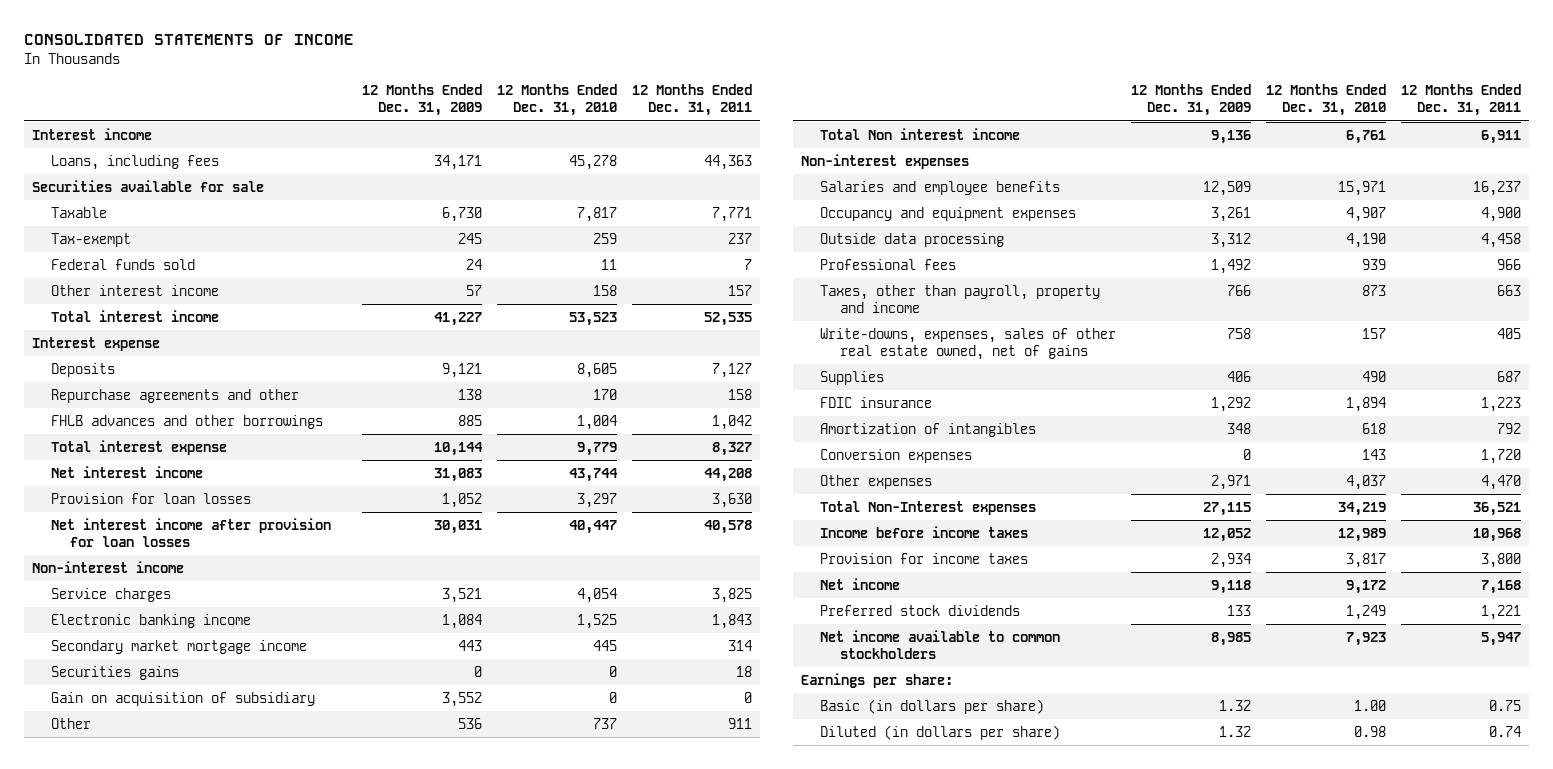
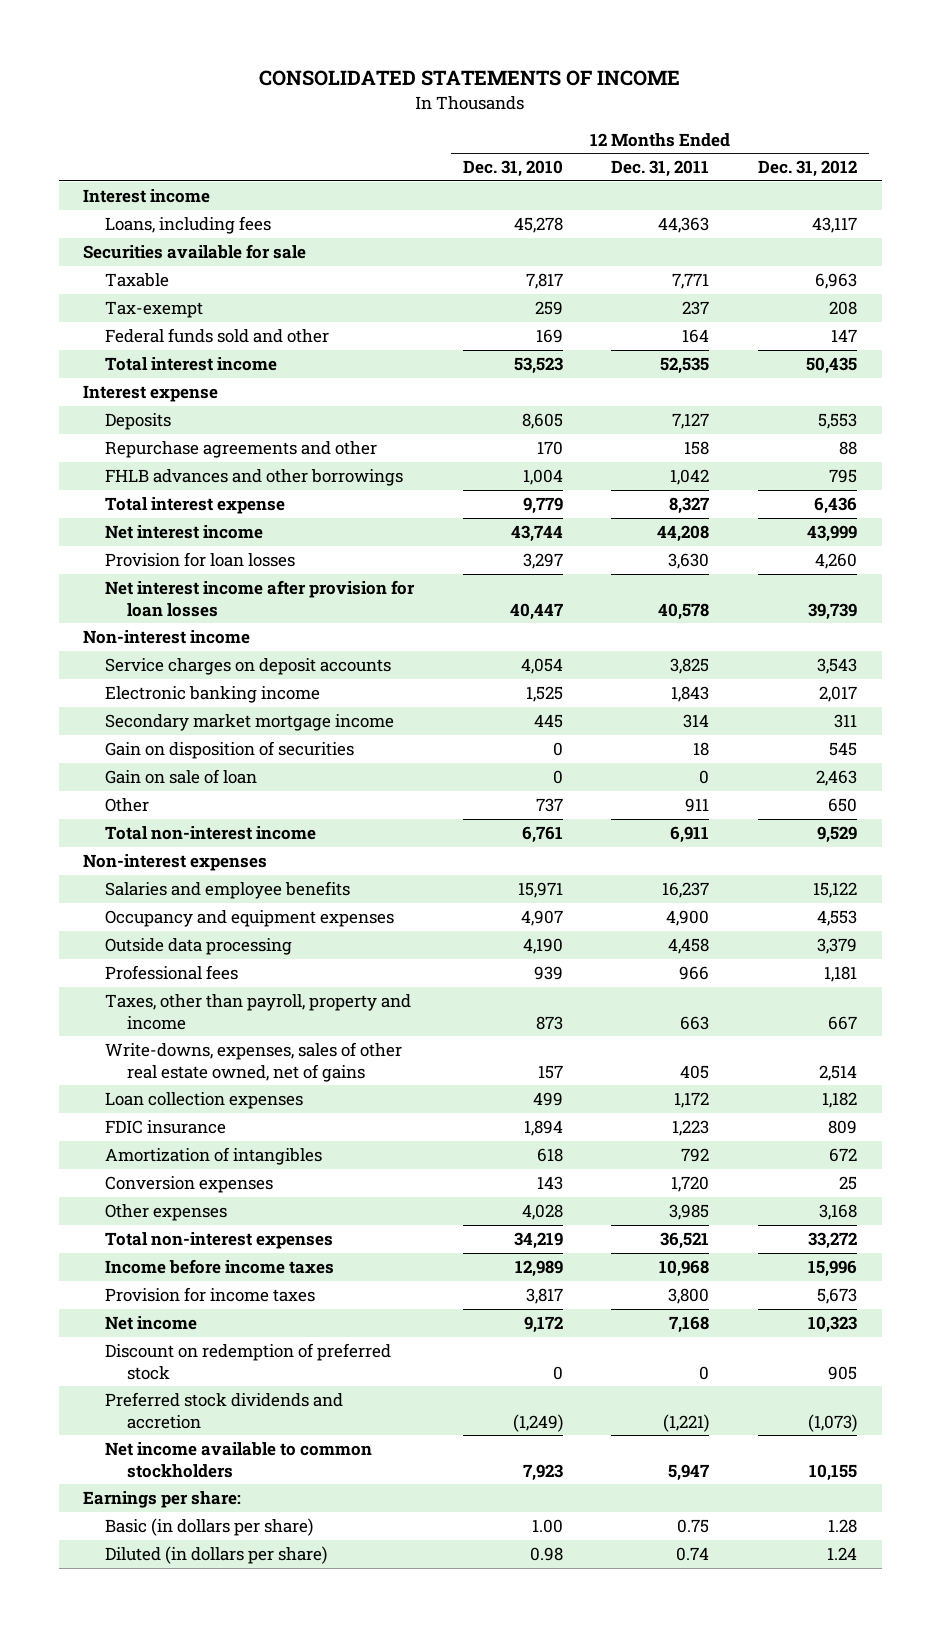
- | 12 Months Ended Dec. 31, 2009 | 12 Months Ended Dec. 31, 2010 | 12 Months Ended Dec. 31, 2011
+ | 12 Months Ended Dec. 31, 2010 | 12 Months Ended Dec. 31, 2011 | 12 Months Ended Dec. 31, 2012
- Federal funds sold | 24 | 11 | 7
- Other interest income | 57 | 158 | 157
+ Federal funds sold and other | 169 | 164 | 147
- Service charges | 3,521 | 4,054 | 3,825
+ Service charges on deposit accounts | 4,054 | 3,825 | 3,543
- Securities gains | 0 | 0 | 18
- Gain on acquisition of subsidiary | 3,552 | 0 | 0
+ Gain on disposition of securities | 0 | 18 | 545
+ Gain on sale of loan | 0 | 0 | 2,463
- Total Non interest income | 9,136 | 6,761 | 6,911
+ Total non-interest income | 6,761 | 6,911 | 9,529
- Supplies | 406 | 490 | 687
+ Loan collection expenses | 499 | 1,172 | 1,182
- Other expenses | 2,971 | 4,037 | 4,470
- Total Non-Interest expenses | 27,115 | 34,219 | 36,521
+ Other expenses | 4,028 | 3,985 | 3,168
+ Total non-interest expenses | 34,219 | 36,521 | 33,272
- Preferred stock dividends | 133 | 1,249 | 1,221
+ Discount on redemption of preferred stock | 0 | 0 | 905
+ Preferred stock dividends and accretion | (1,249) | (1,221) | (1,073)

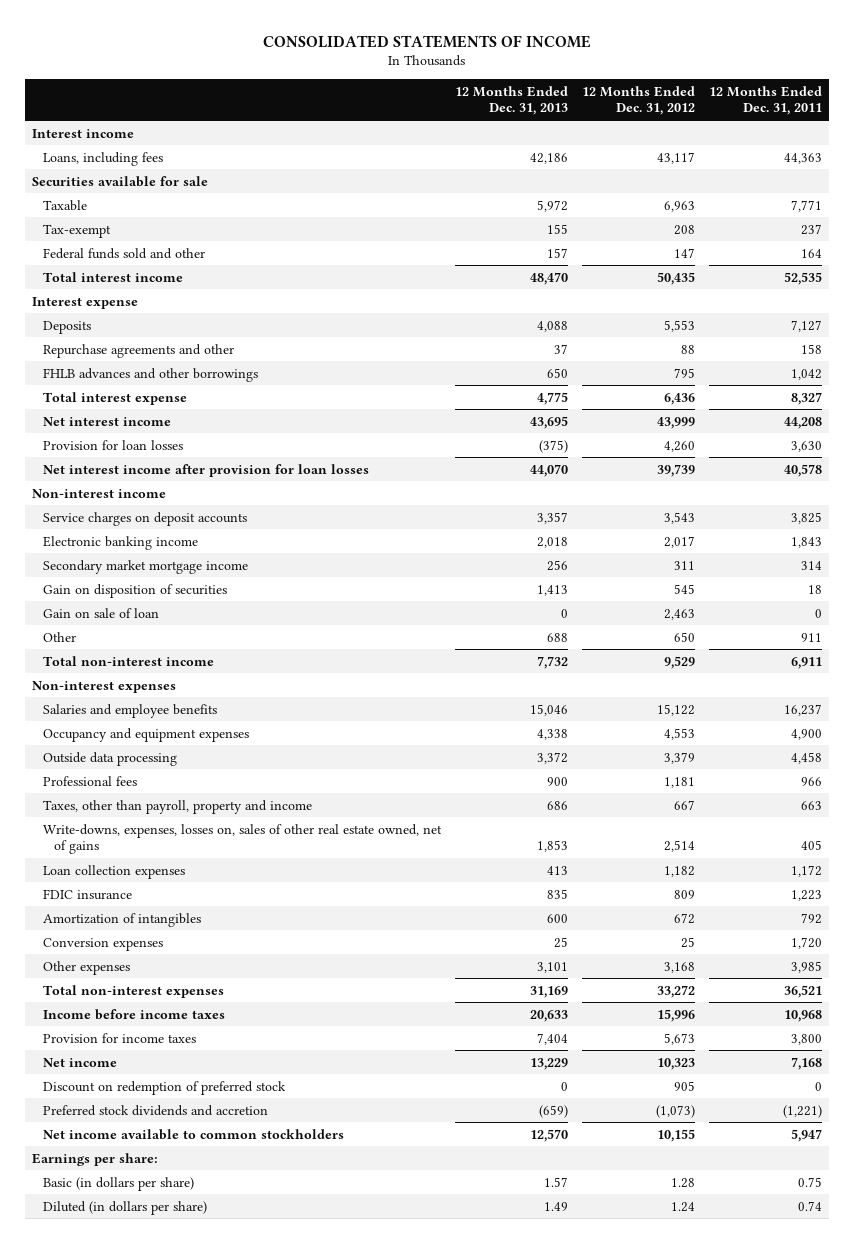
- | 12 Months Ended Dec. 31, 2010 | 12 Months Ended Dec. 31, 2011 | 12 Months Ended Dec. 31, 2012
+ | 12 Months Ended Dec. 31, 2013 | 12 Months Ended Dec. 31, 2012 | 12 Months Ended Dec. 31, 2011
- Write-downs, expenses, sales of other real estate owned, net of gains | 157 | 405 | 2,514
+ Write-downs, expenses, losses on, sales of other real estate owned, net of gains | 1,853 | 2,514 | 405

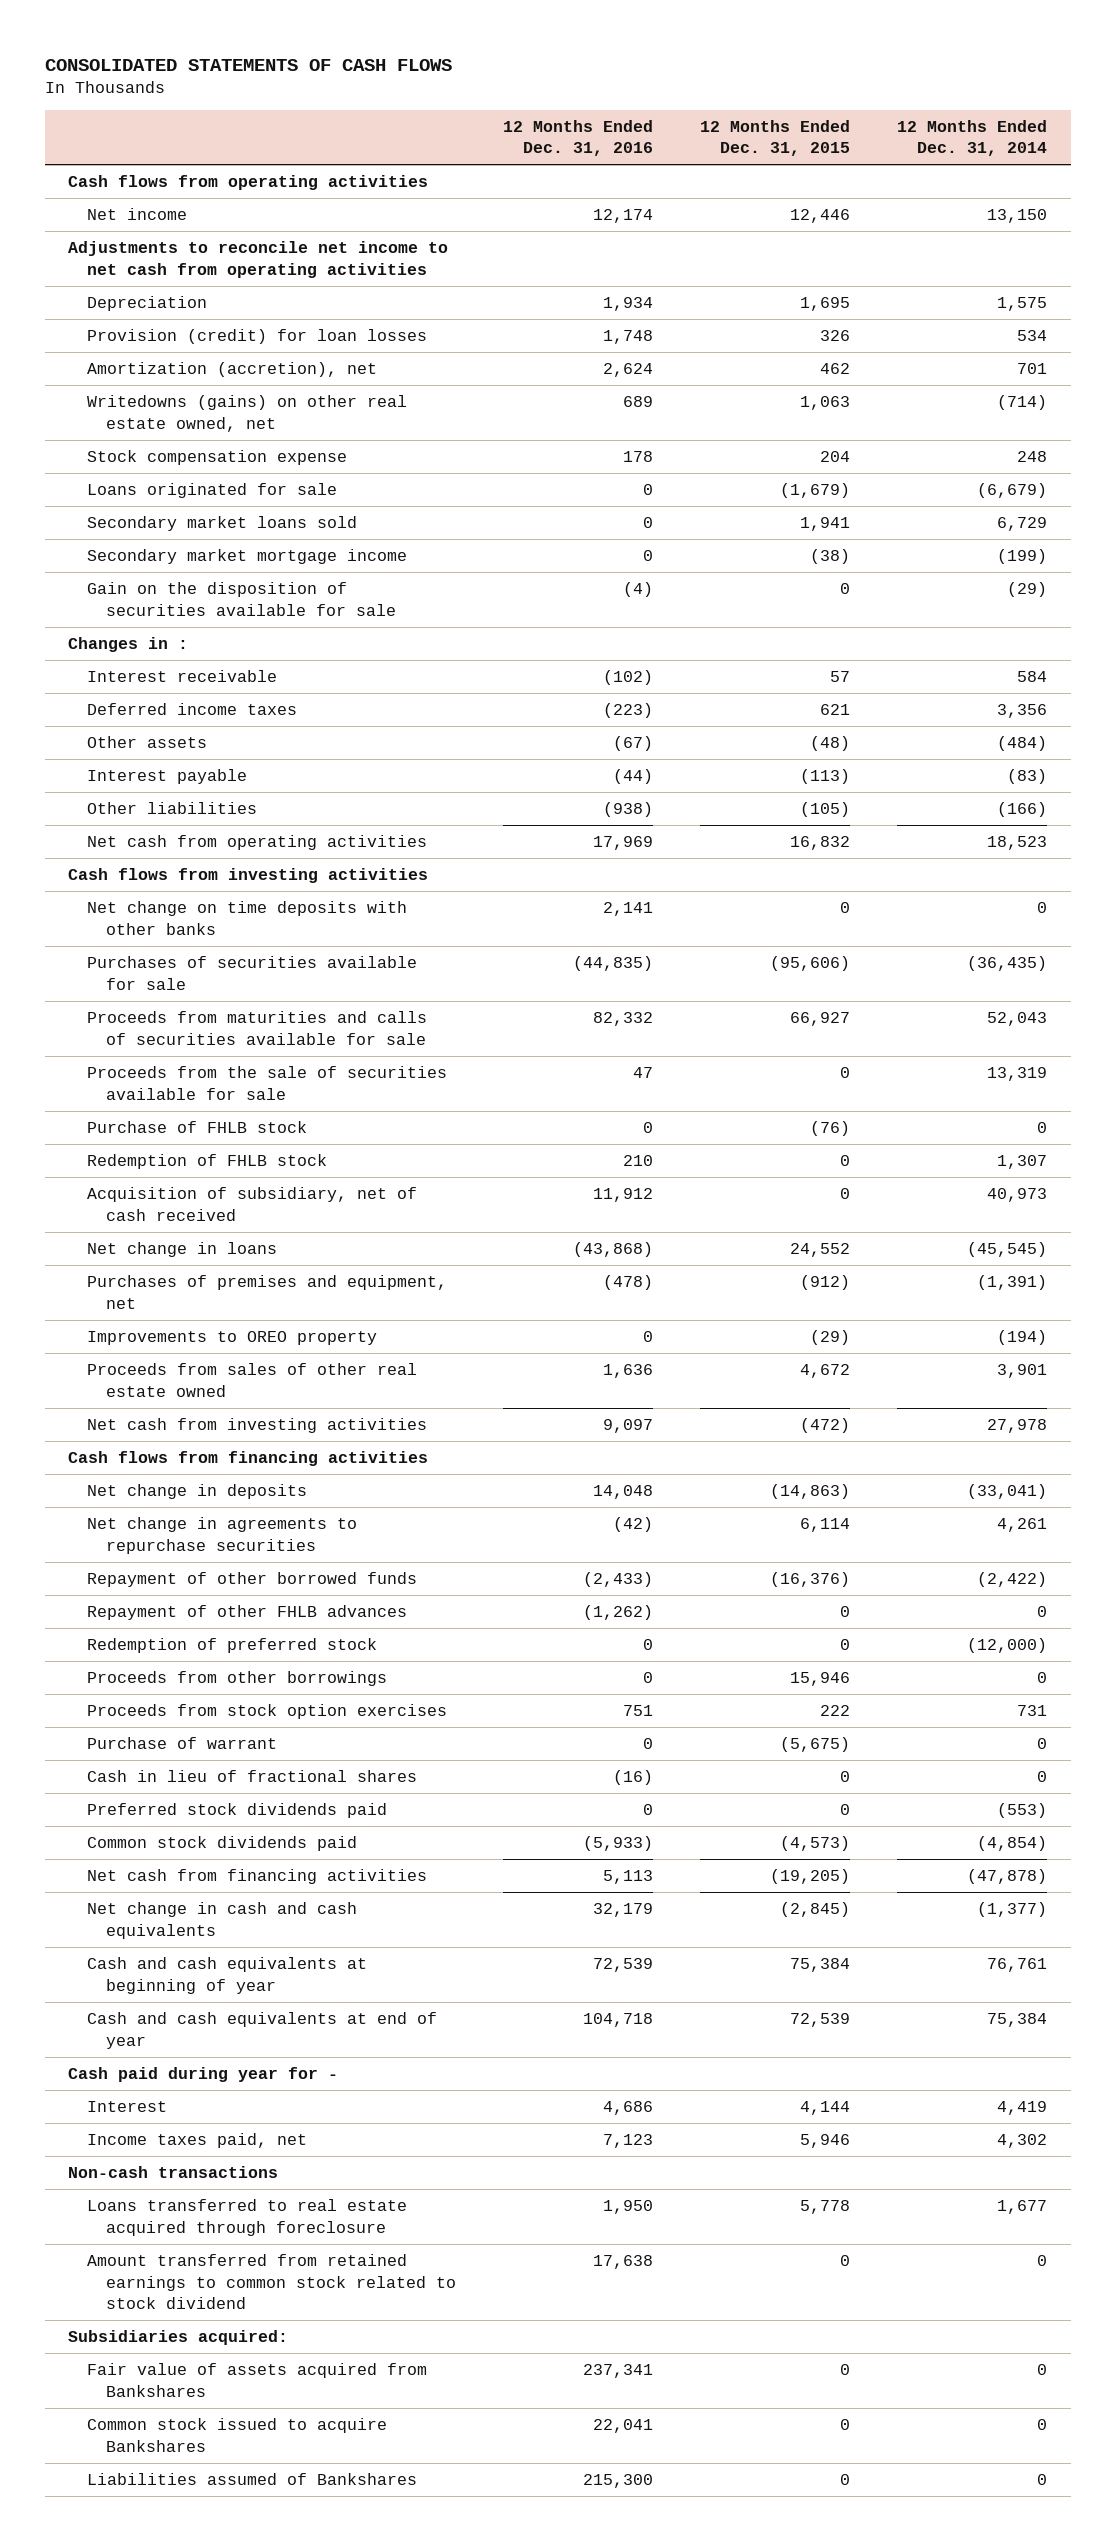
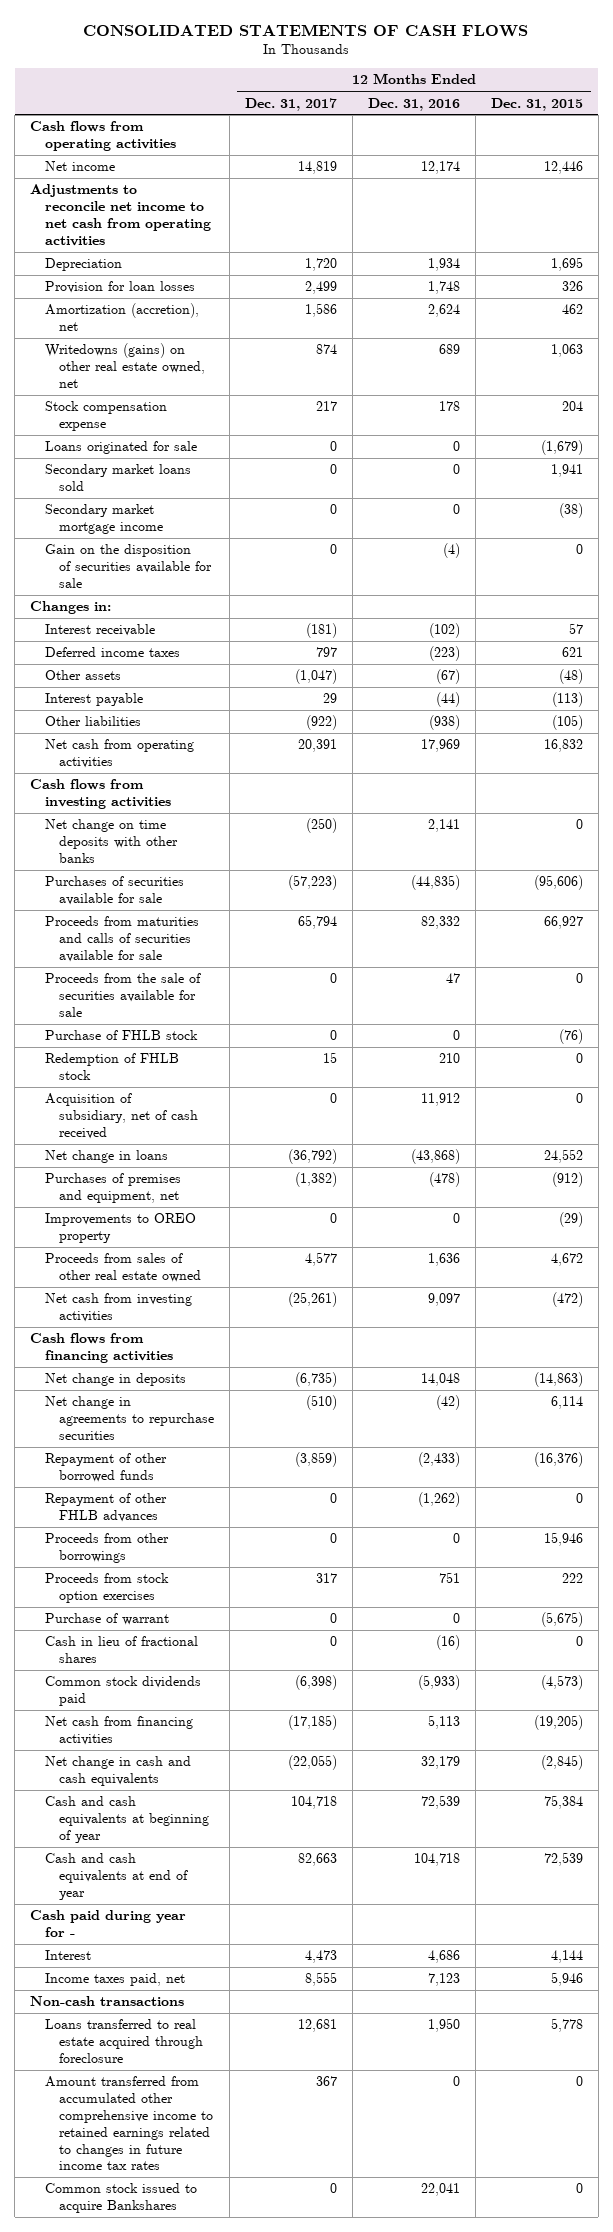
- | 12 Months Ended Dec. 31, 2016 | 12 Months Ended Dec. 31, 2015 | 12 Months Ended Dec. 31, 2014
+ | 12 Months Ended Dec. 31, 2017 | 12 Months Ended Dec. 31, 2016 | 12 Months Ended Dec. 31, 2015
- Provision (credit) for loan losses | 1,748 | 326 | 534
+ Provision for loan losses | 2,499 | 1,748 | 326
- Changes in :
+ Changes in:
- Redemption of preferred stock | 0 | 0 | (12,000)
- Preferred stock dividends paid | 0 | 0 | (553)
- Amount transferred from retained earnings to common stock related to stock dividend | 17,638 | 0 | 0
- Subsidiaries acquired:
- Fair value of assets acquired from Bankshares | 237,341 | 0 | 0
+ Amount transferred from accumulated other comprehensive income to retained earnings related to changes in future income tax rates | 367 | 0 | 0
- Liabilities assumed of Bankshares | 215,300 | 0 | 0

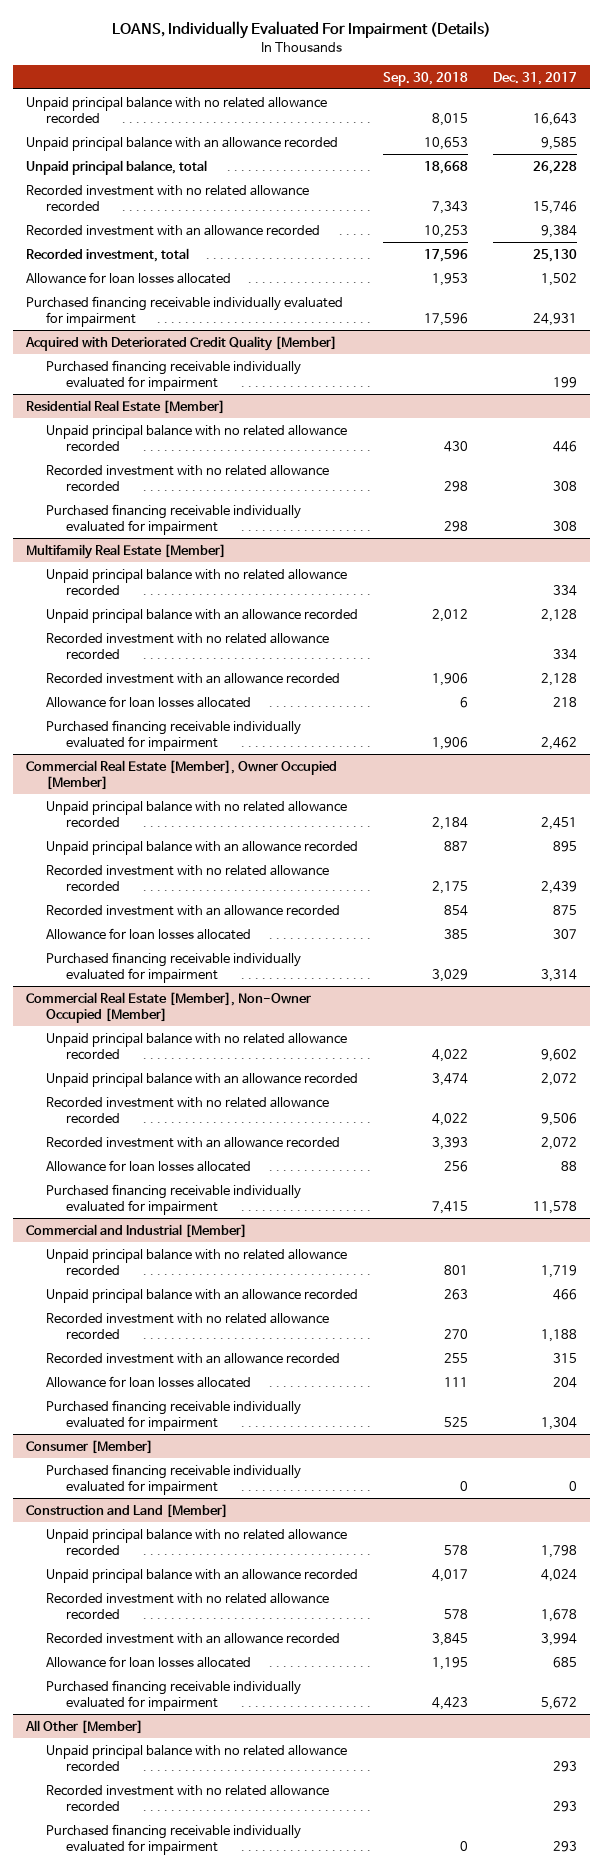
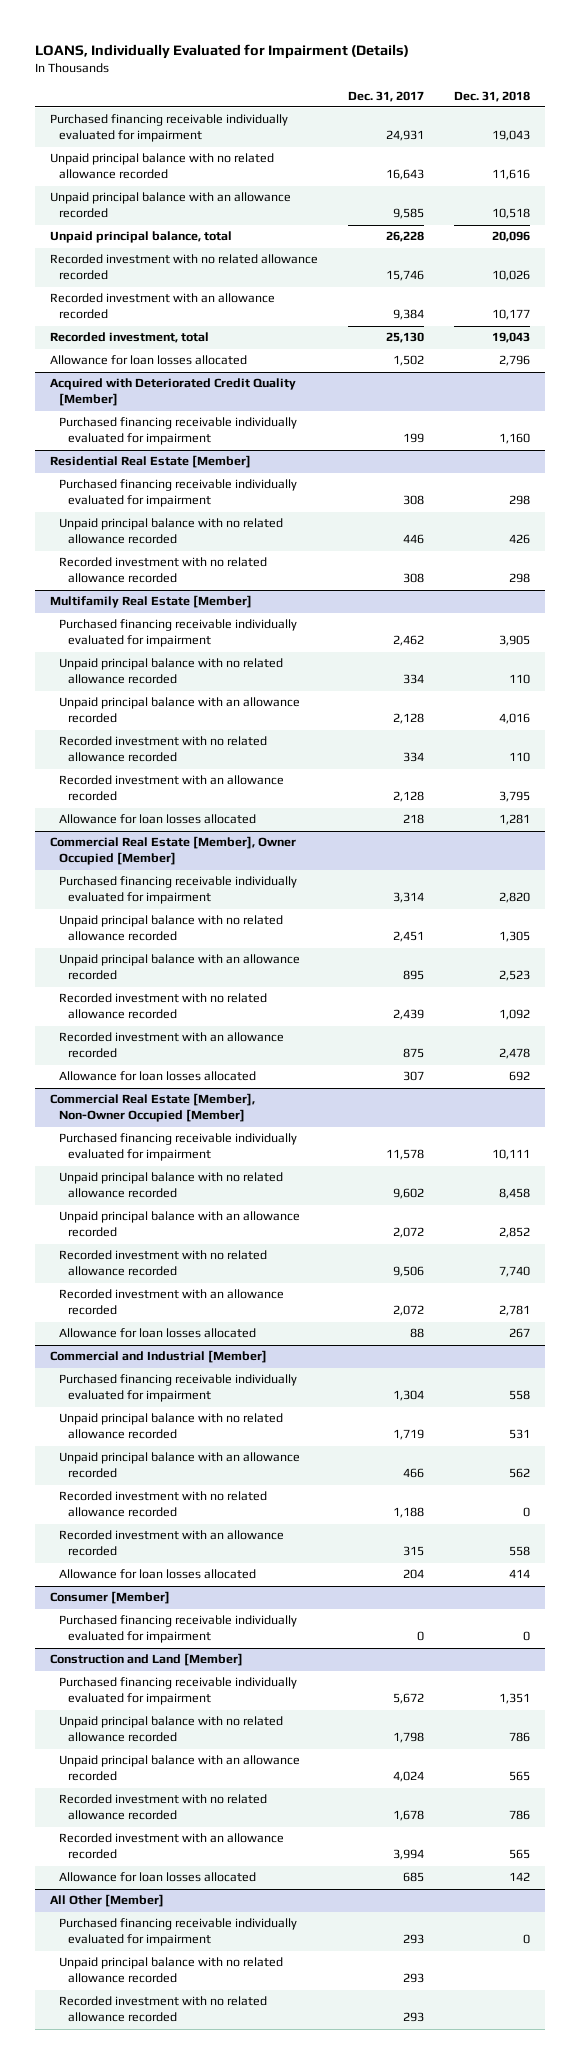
- LOANS, Individually Evaluated For Impairment (Details)
+ LOANS, Individually Evaluated for Impairment (Details)
- | Sep. 30, 2018 | Dec. 31, 2017
+ | Dec. 31, 2017 | Dec. 31, 2018
moved up: Purchased financing receivable individually evaluated for impairment | 24,931 | 19,043
@ Residential Real Estate [Member]
moved up: Purchased financing receivable individually evaluated for impairment | 308 | 298
@ Multifamily Real Estate [Member]
moved up: Purchased financing receivable individually evaluated for impairment | 2,462 | 3,905
@ Commercial Real Estate [Member], Owner Occupied [Member]
moved up: Purchased financing receivable individually evaluated for impairment | 3,314 | 2,820
@ Commercial Real Estate [Member], Non-Owner Occupied [Member]
moved up: Purchased financing receivable individually evaluated for impairment | 11,578 | 10,111
@ Commercial and Industrial [Member]
moved up: Purchased financing receivable individually evaluated for impairment | 1,304 | 558
@ Construction and Land [Member]
moved up: Purchased financing receivable individually evaluated for impairment | 5,672 | 1,351
@ All Other [Member]
moved up: Purchased financing receivable individually evaluated for impairment | 293 | 0

